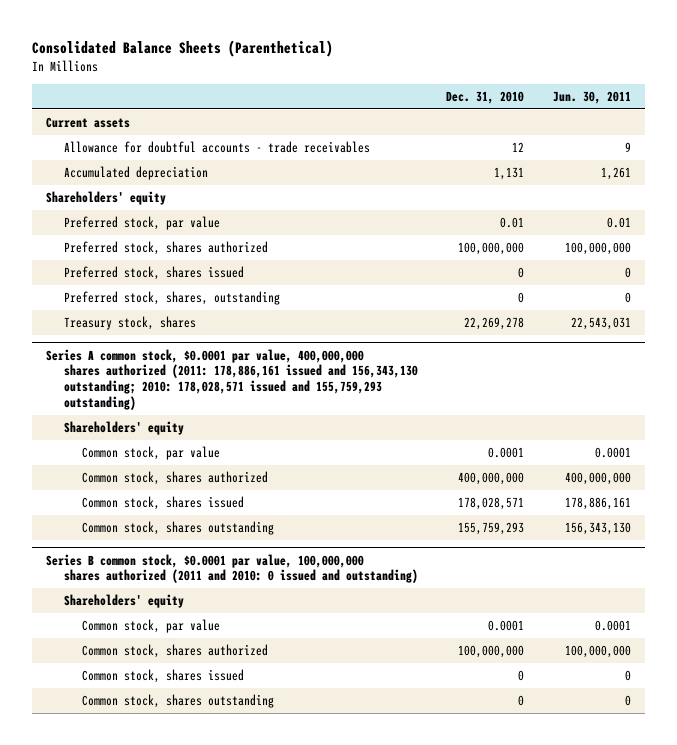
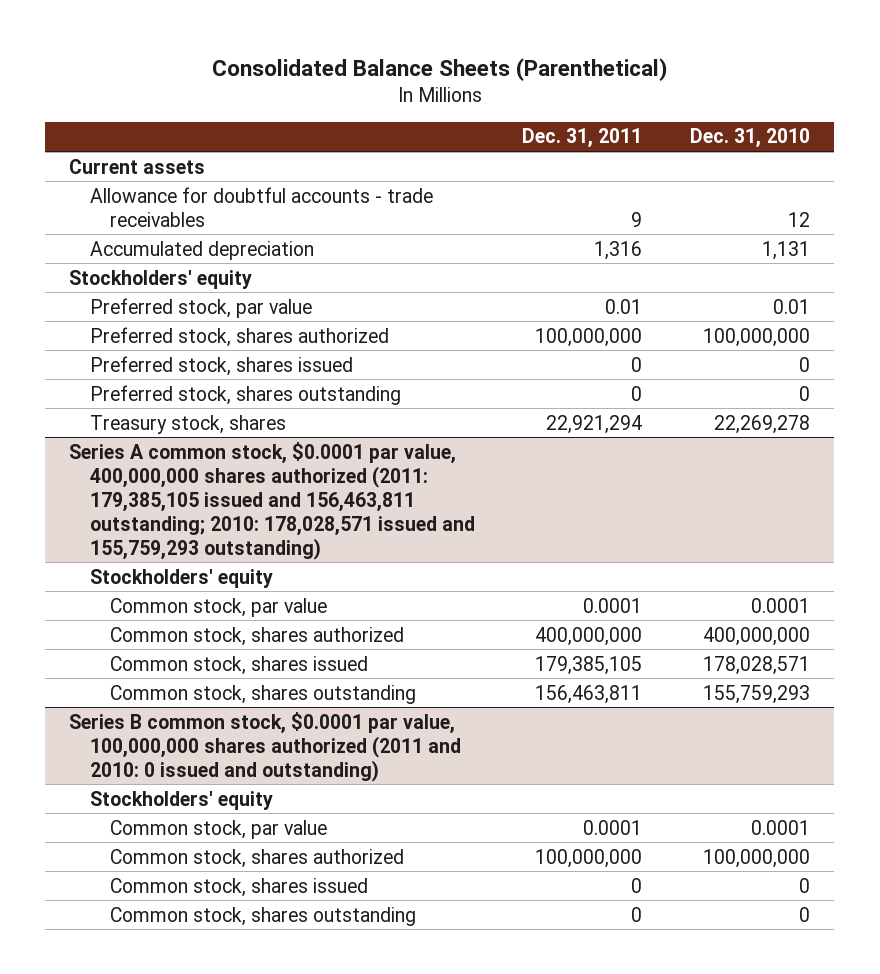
- | Dec. 31, 2010 | Jun. 30, 2011
+ | Dec. 31, 2011 | Dec. 31, 2010
- Shareholders' equity
+ Stockholders' equity
- Preferred stock, shares, outstanding | 0 | 0
+ Preferred stock, shares outstanding | 0 | 0
- Series A common stock, $0.0001 par value, 400,000,000 shares authorized (2011: 178,886,161 issued and 156,343,130 outstanding; 2010: 178,028,571 issued and 155,759,293 outstanding)
- Shareholders' equity
+ Series A common stock, $0.0001 par value, 400,000,000 shares authorized (2011: 179,385,105 issued and 156,463,811 outstanding; 2010: 178,028,571 issued and 155,759,293 outstanding)
+ Stockholders' equity
@ Series B common stock, $0.0001 par value, 100,000,000 shares authorized (2011 and 2010: 0 issued and outstanding)
- Shareholders' equity
+ Stockholders' equity

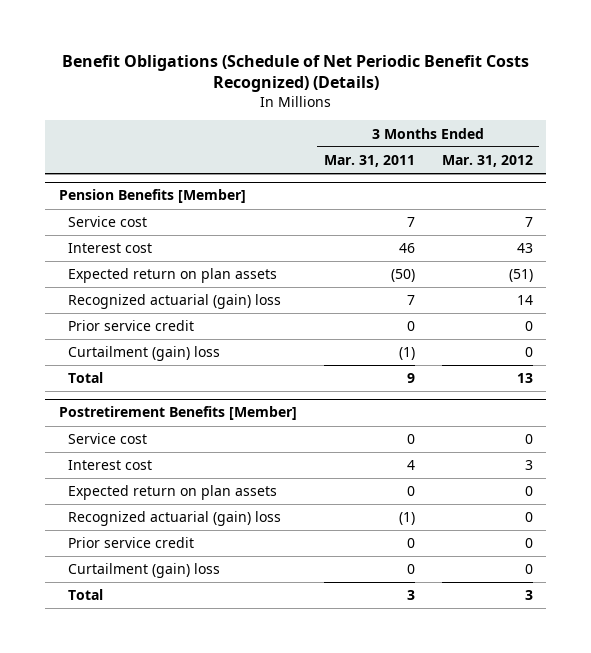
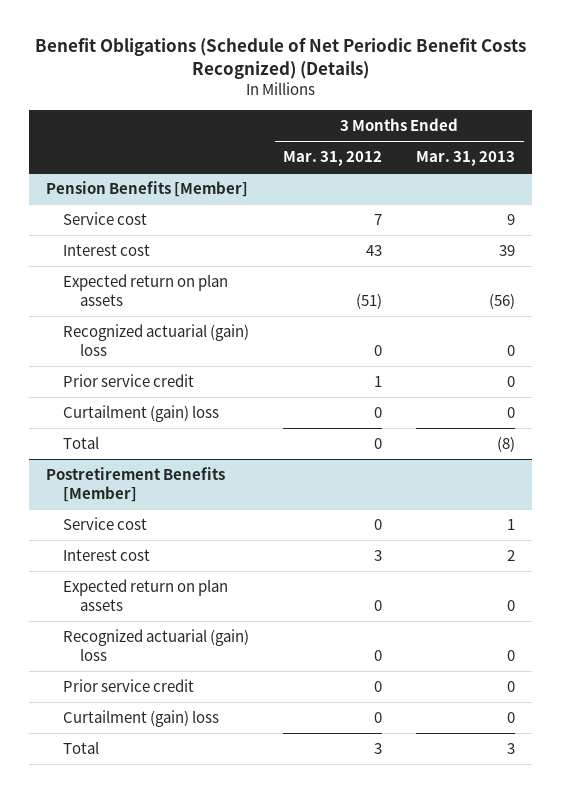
- | 3 Months Ended Mar. 31, 2011 | 3 Months Ended Mar. 31, 2012
+ | 3 Months Ended Mar. 31, 2012 | 3 Months Ended Mar. 31, 2013
@ Pension Benefits [Member]
- Recognized actuarial (gain) loss | 7 | 14
- Prior service credit | 0 | 0
+ Recognized actuarial (gain) loss | 0 | 0
+ Prior service credit | 1 | 0
- Total | 9 | 13
+ Total | 0 | (8)

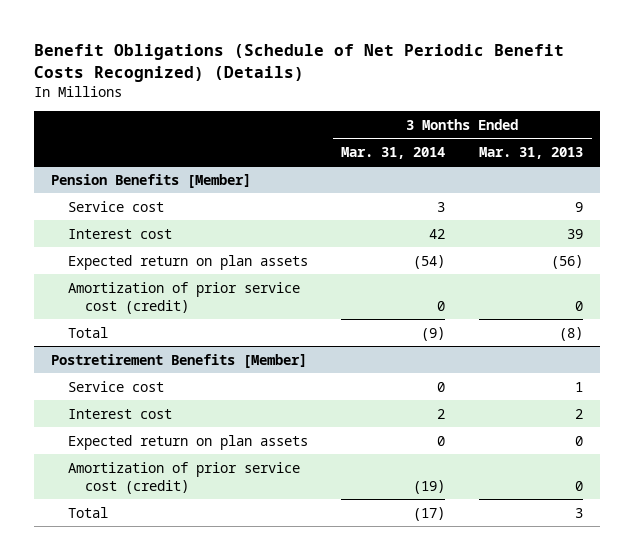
- | 3 Months Ended Mar. 31, 2012 | 3 Months Ended Mar. 31, 2013
+ | 3 Months Ended Mar. 31, 2014 | 3 Months Ended Mar. 31, 2013
@ Pension Benefits [Member]
- Recognized actuarial (gain) loss | 0 | 0
- Prior service credit | 1 | 0
- Curtailment (gain) loss | 0 | 0
+ Amortization of prior service cost (credit) | 0 | 0
@ Postretirement Benefits [Member]
- Recognized actuarial (gain) loss | 0 | 0
- Prior service credit | 0 | 0
- Curtailment (gain) loss | 0 | 0
+ Amortization of prior service cost (credit) | (19) | 0

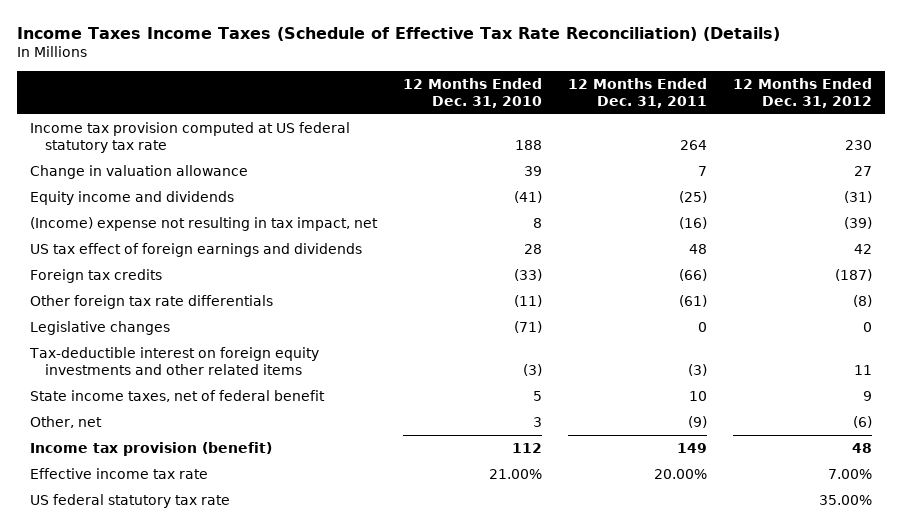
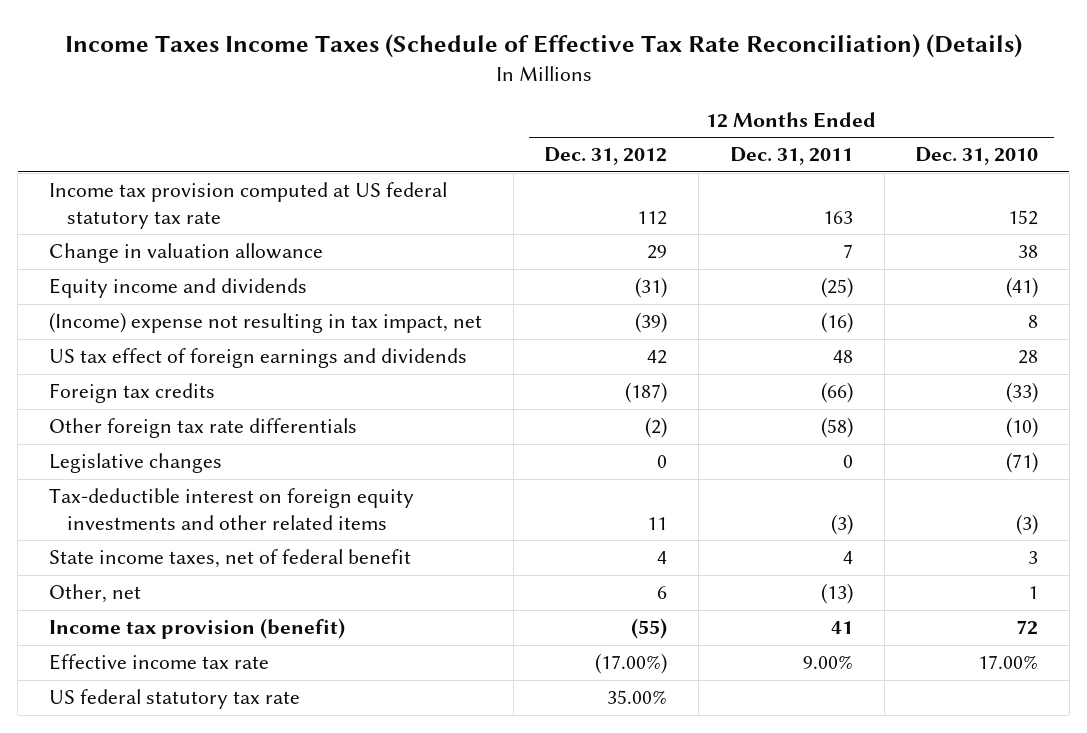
- | 12 Months Ended Dec. 31, 2010 | 12 Months Ended Dec. 31, 2011 | 12 Months Ended Dec. 31, 2012
+ | 12 Months Ended Dec. 31, 2012 | 12 Months Ended Dec. 31, 2011 | 12 Months Ended Dec. 31, 2010
- Income tax provision computed at US federal statutory tax rate | 188 | 264 | 230
- Change in valuation allowance | 39 | 7 | 27
+ Income tax provision computed at US federal statutory tax rate | 112 | 163 | 152
+ Change in valuation allowance | 29 | 7 | 38
- Other foreign tax rate differentials | (11) | (61) | (8)
+ Other foreign tax rate differentials | (2) | (58) | (10)
- State income taxes, net of federal benefit | 5 | 10 | 9
- Other, net | 3 | (9) | (6)
- Income tax provision (benefit) | 112 | 149 | 48
- Effective income tax rate | 21.00% | 20.00% | 7.00%
+ State income taxes, net of federal benefit | 4 | 4 | 3
+ Other, net | 6 | (13) | 1
+ Income tax provision (benefit) | (55) | 41 | 72
+ Effective income tax rate | (17.00%) | 9.00% | 17.00%

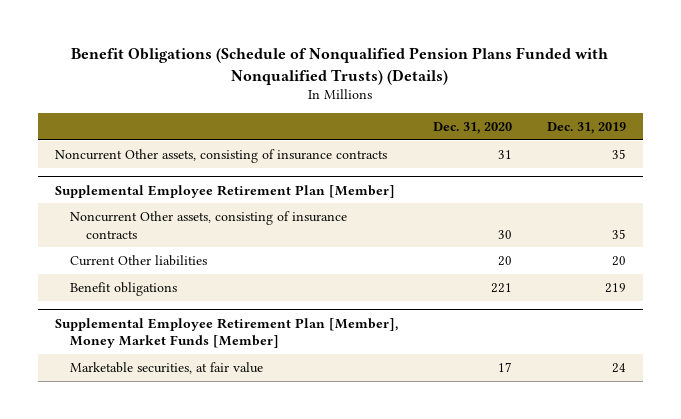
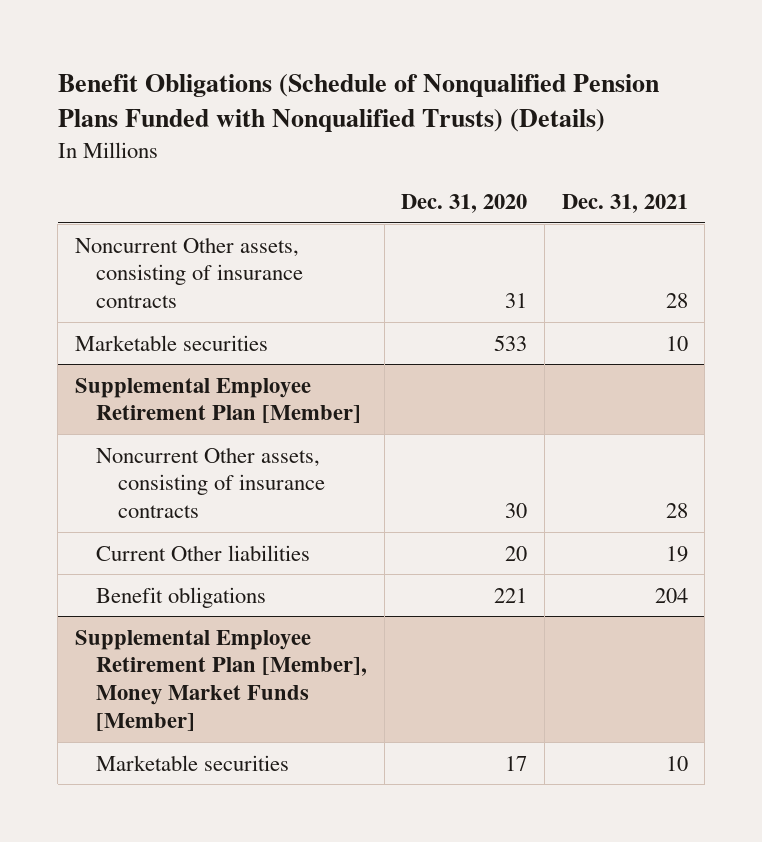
- | Dec. 31, 2020 | Dec. 31, 2019
+ | Dec. 31, 2020 | Dec. 31, 2021
+ Marketable securities | 533 | 10
@ Supplemental Employee Retirement Plan [Member], Money Market Funds [Member]
- Marketable securities, at fair value | 17 | 24
+ Marketable securities | 17 | 10

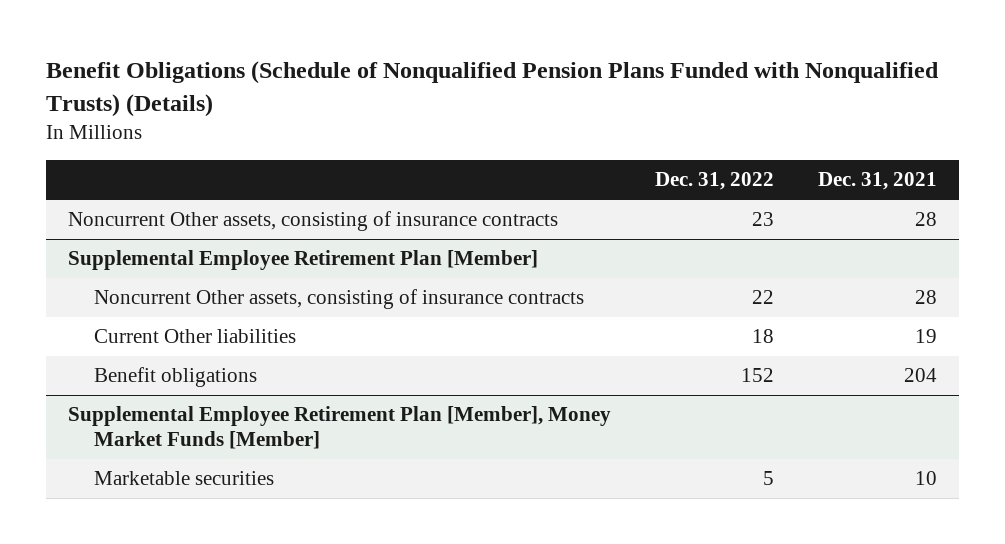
- | Dec. 31, 2020 | Dec. 31, 2021
+ | Dec. 31, 2022 | Dec. 31, 2021
- Marketable securities | 533 | 10

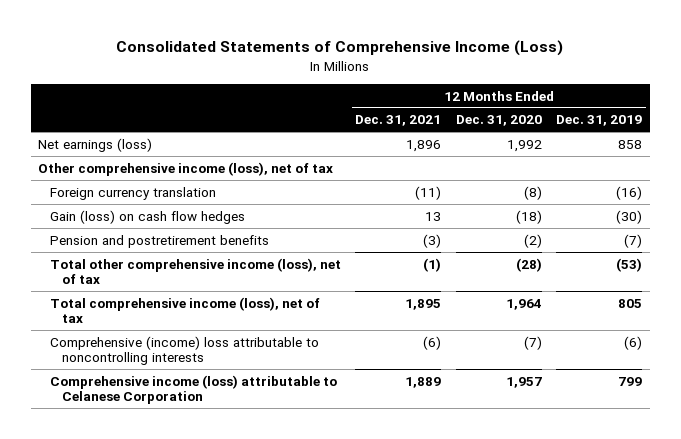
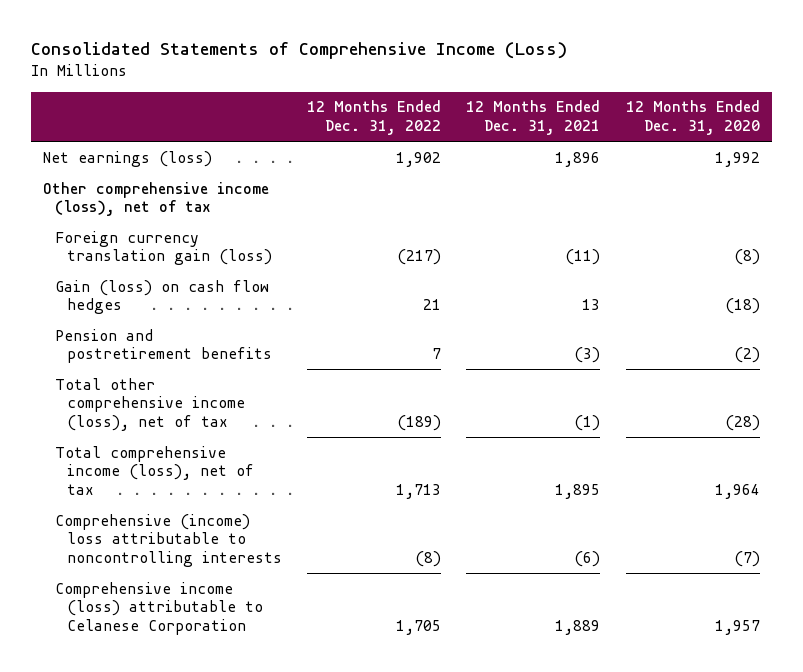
- | 12 Months Ended Dec. 31, 2021 | 12 Months Ended Dec. 31, 2020 | 12 Months Ended Dec. 31, 2019
+ | 12 Months Ended Dec. 31, 2022 | 12 Months Ended Dec. 31, 2021 | 12 Months Ended Dec. 31, 2020
- Foreign currency translation | (11) | (8) | (16)
+ Foreign currency translation gain (loss) | (217) | (11) | (8)

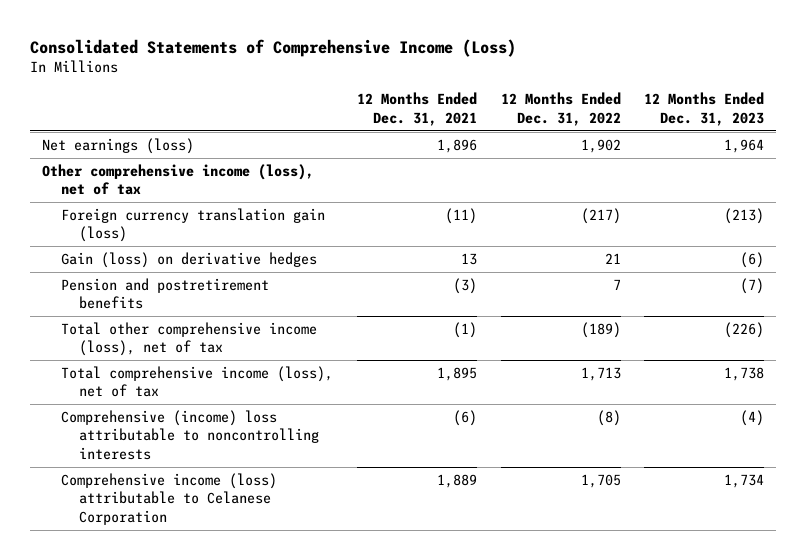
- | 12 Months Ended Dec. 31, 2022 | 12 Months Ended Dec. 31, 2021 | 12 Months Ended Dec. 31, 2020
+ | 12 Months Ended Dec. 31, 2021 | 12 Months Ended Dec. 31, 2022 | 12 Months Ended Dec. 31, 2023
- Gain (loss) on cash flow hedges | 21 | 13 | (18)
+ Gain (loss) on derivative hedges | 13 | 21 | (6)

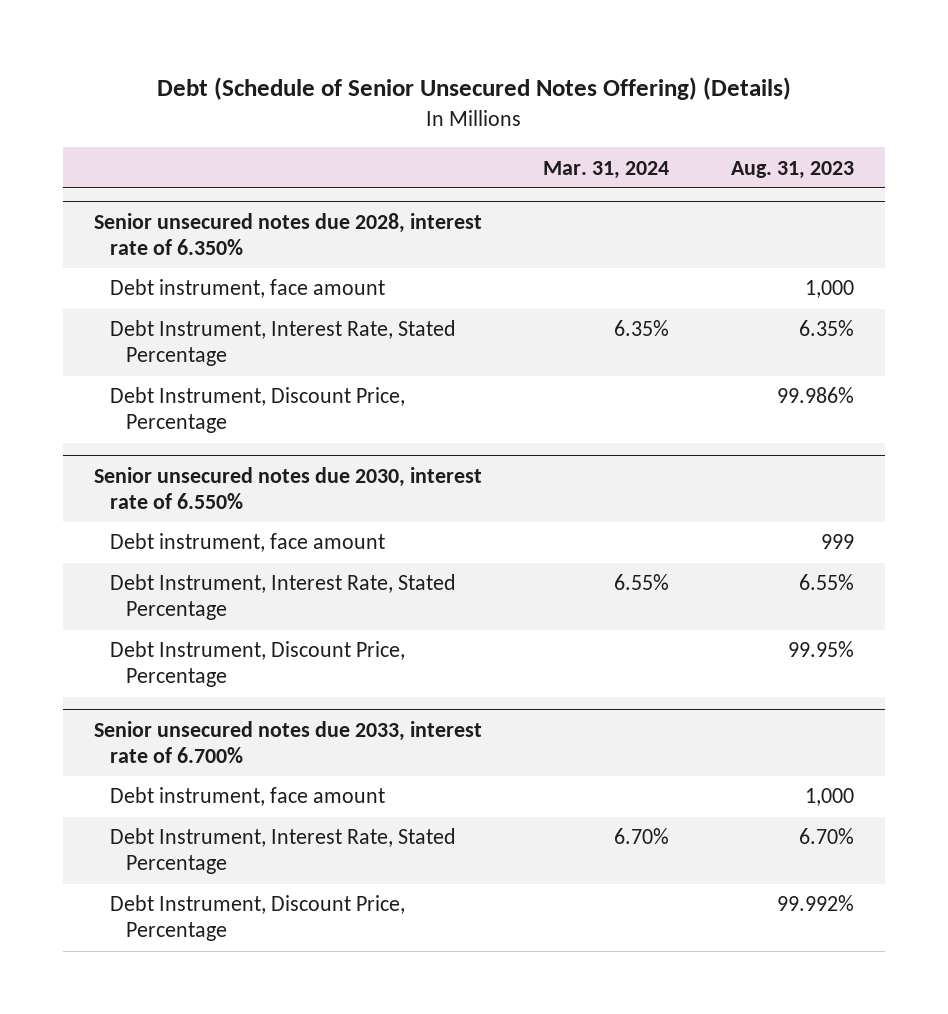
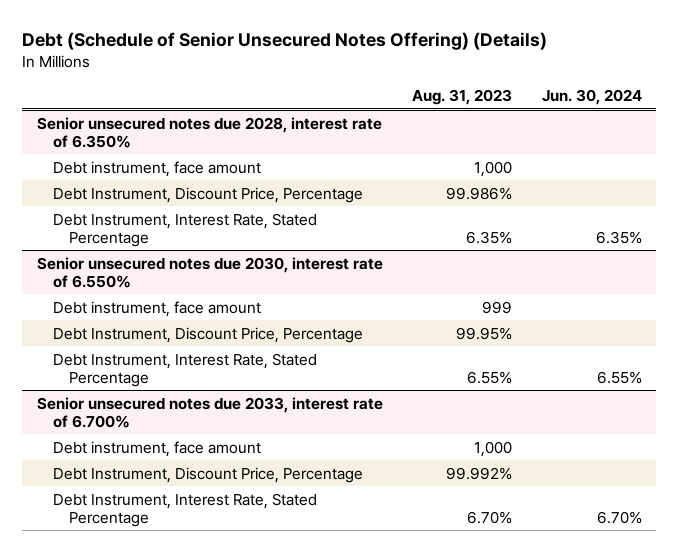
- | Mar. 31, 2024 | Aug. 31, 2023
+ | Aug. 31, 2023 | Jun. 30, 2024
@ Senior unsecured notes due 2028, interest rate of 6.350%
moved down: Debt Instrument, Interest Rate, Stated Percentage | 6.35% | 6.35%
@ Senior unsecured notes due 2030, interest rate of 6.550%
moved down: Debt Instrument, Interest Rate, Stated Percentage | 6.55% | 6.55%
@ Senior unsecured notes due 2033, interest rate of 6.700%
moved down: Debt Instrument, Interest Rate, Stated Percentage | 6.70% | 6.70%

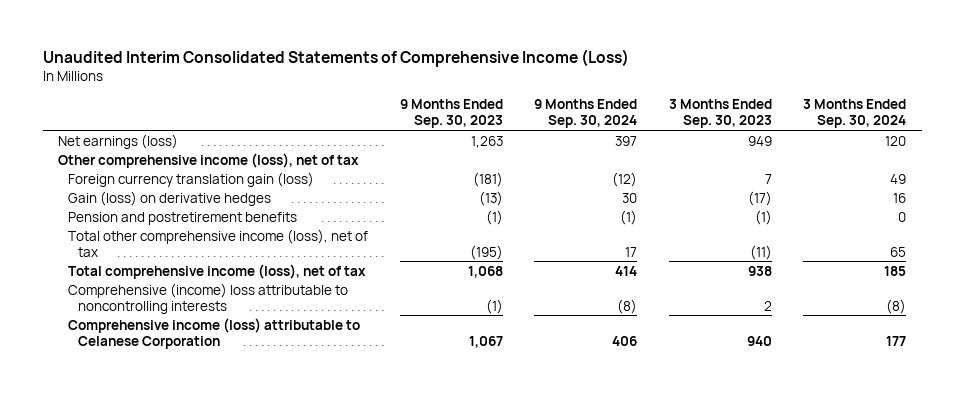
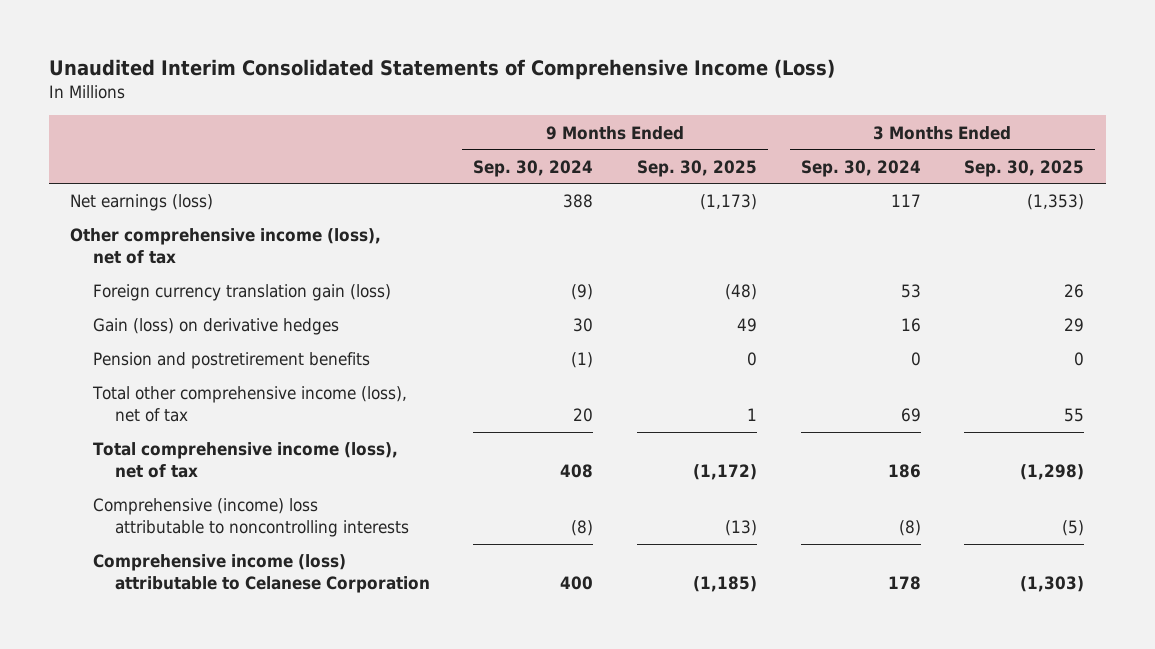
- | 9 Months Ended Sep. 30, 2023 | 9 Months Ended Sep. 30, 2024 | 3 Months Ended Sep. 30, 2023 | 3 Months Ended Sep. 30, 2024
+ | 9 Months Ended Sep. 30, 2024 | 9 Months Ended Sep. 30, 2025 | 3 Months Ended Sep. 30, 2024 | 3 Months Ended Sep. 30, 2025
- Net earnings (loss) | 1,263 | 397 | 949 | 120
+ Net earnings (loss) | 388 | (1,173) | 117 | (1,353)
- Foreign currency translation gain (loss) | (181) | (12) | 7 | 49
+ Foreign currency translation gain (loss) | (9) | (48) | 53 | 26
- Total other comprehensive income (loss), net of tax | (195) | 17 | (11) | 65
- Total comprehensive income (loss), net of tax | 1,068 | 414 | 938 | 185
+ Total other comprehensive income (loss), net of tax | 20 | 1 | 69 | 55
+ Total comprehensive income (loss), net of tax | 408 | (1,172) | 186 | (1,298)
- Comprehensive income (loss) attributable to Celanese Corporation | 1,067 | 406 | 940 | 177
+ Comprehensive income (loss) attributable to Celanese Corporation | 400 | (1,185) | 178 | (1,303)

